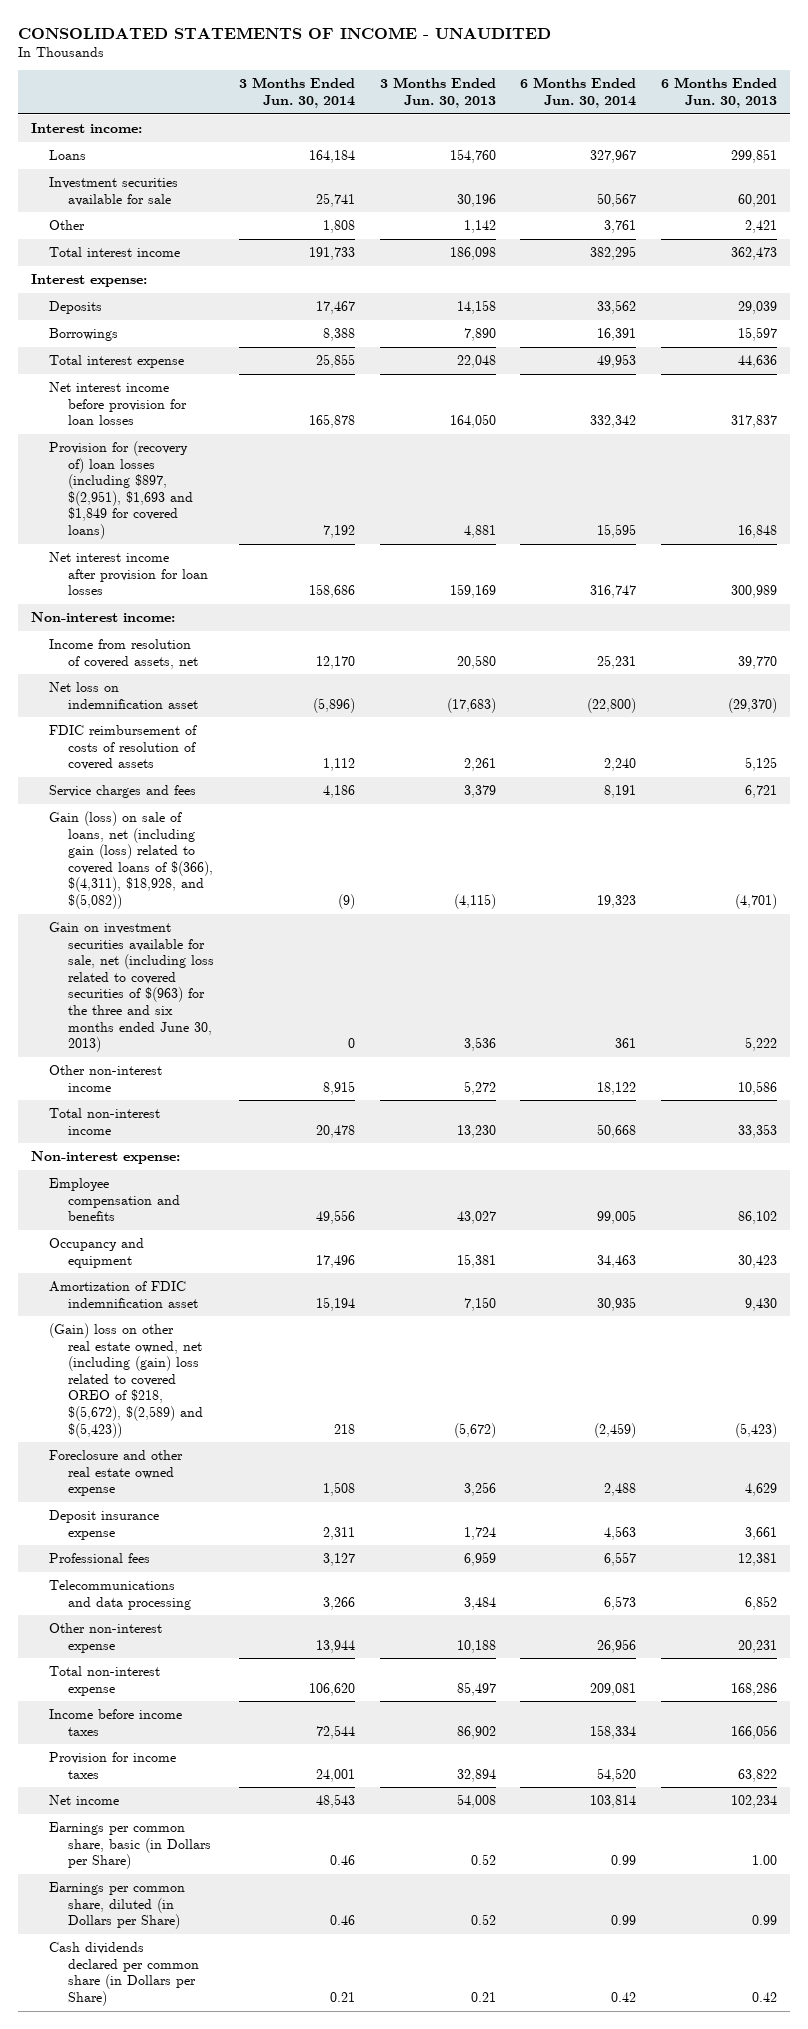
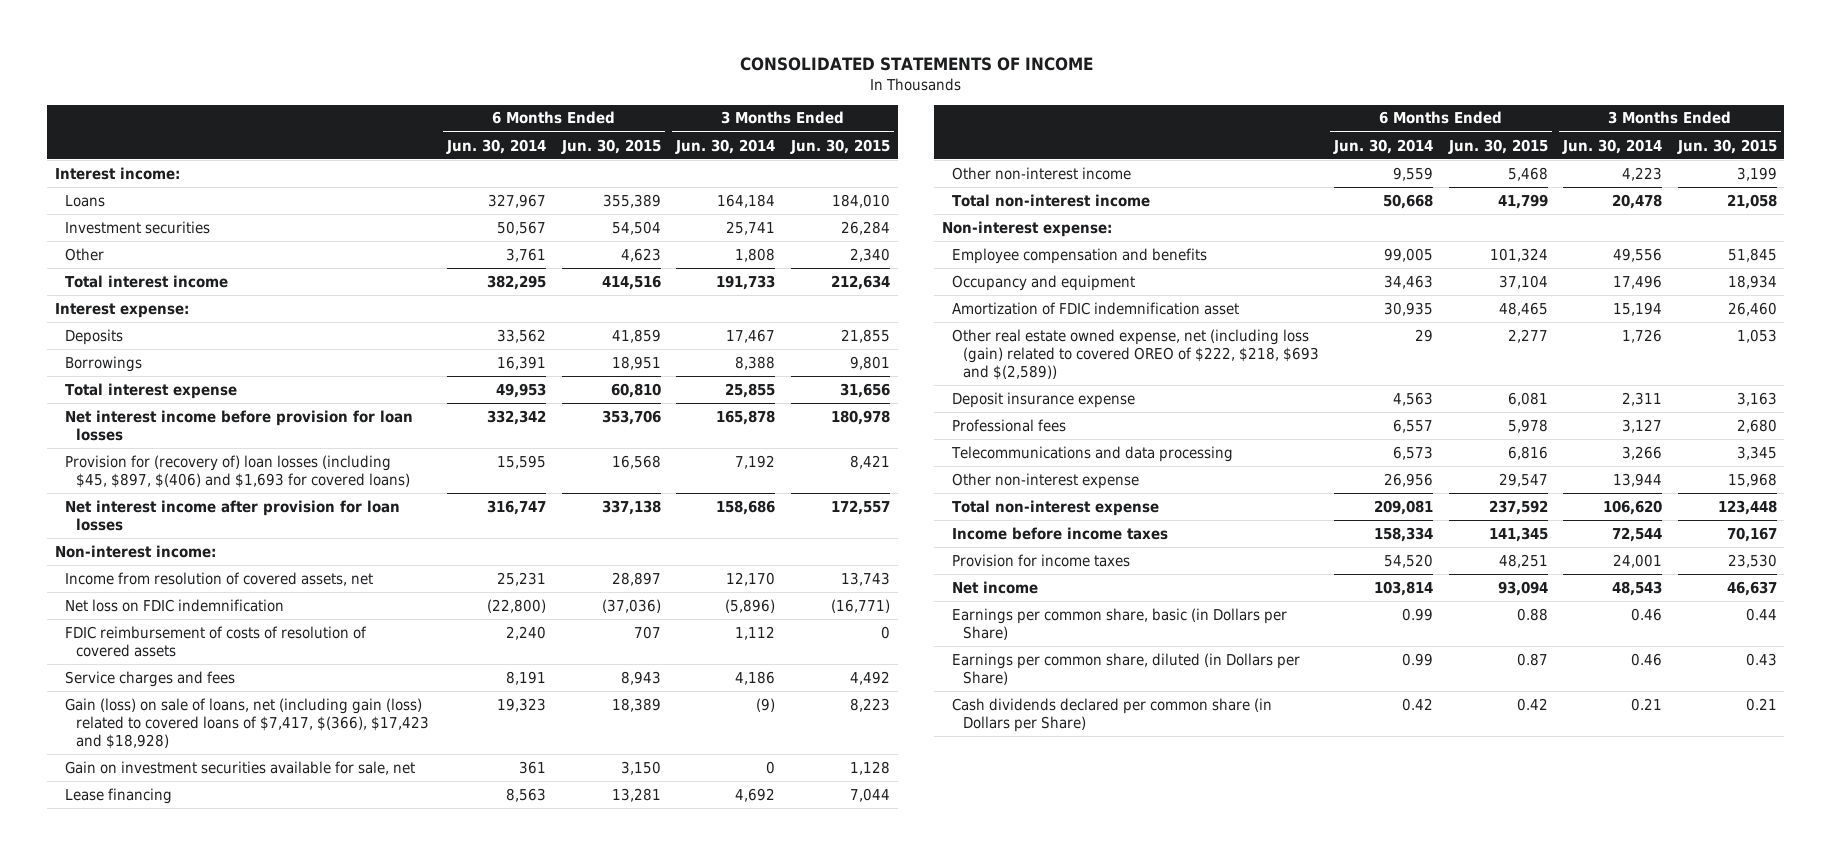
- CONSOLIDATED STATEMENTS OF INCOME - UNAUDITED
+ CONSOLIDATED STATEMENTS OF INCOME
- | 3 Months Ended Jun. 30, 2014 | 3 Months Ended Jun. 30, 2013 | 6 Months Ended Jun. 30, 2014 | 6 Months Ended Jun. 30, 2013
+ | 6 Months Ended Jun. 30, 2014 | 6 Months Ended Jun. 30, 2015 | 3 Months Ended Jun. 30, 2014 | 3 Months Ended Jun. 30, 2015
- Investment securities available for sale | 25,741 | 30,196 | 50,567 | 60,201
+ Investment securities | 50,567 | 54,504 | 25,741 | 26,284
- Provision for (recovery of) loan losses (including $897, $(2,951), $1,693 and $1,849 for covered loans) | 7,192 | 4,881 | 15,595 | 16,848
+ Provision for (recovery of) loan losses (including $45, $897, $(406) and $1,693 for covered loans) | 15,595 | 16,568 | 7,192 | 8,421
- Net loss on indemnification asset | (5,896) | (17,683) | (22,800) | (29,370)
+ Net loss on FDIC indemnification | (22,800) | (37,036) | (5,896) | (16,771)
- Gain (loss) on sale of loans, net (including gain (loss) related to covered loans of $(366), $(4,311), $18,928, and $(5,082)) | (9) | (4,115) | 19,323 | (4,701)
- Gain on investment securities available for sale, net (including loss related to covered securities of $(963) for the three and six months ended June 30, 2013) | 0 | 3,536 | 361 | 5,222
- Other non-interest income | 8,915 | 5,272 | 18,122 | 10,586
+ Gain (loss) on sale of loans, net (including gain (loss) related to covered loans of $7,417, $(366), $17,423 and $18,928) | 19,323 | 18,389 | (9) | 8,223
+ Gain on investment securities available for sale, net | 361 | 3,150 | 0 | 1,128
+ Lease financing | 8,563 | 13,281 | 4,692 | 7,044
+ Other non-interest income | 9,559 | 5,468 | 4,223 | 3,199
- (Gain) loss on other real estate owned, net (including (gain) loss related to covered OREO of $218, $(5,672), $(2,589) and $(5,423)) | 218 | (5,672) | (2,459) | (5,423)
- Foreclosure and other real estate owned expense | 1,508 | 3,256 | 2,488 | 4,629
+ Other real estate owned expense, net (including loss (gain) related to covered OREO of $222, $218, $693 and $(2,589)) | 29 | 2,277 | 1,726 | 1,053

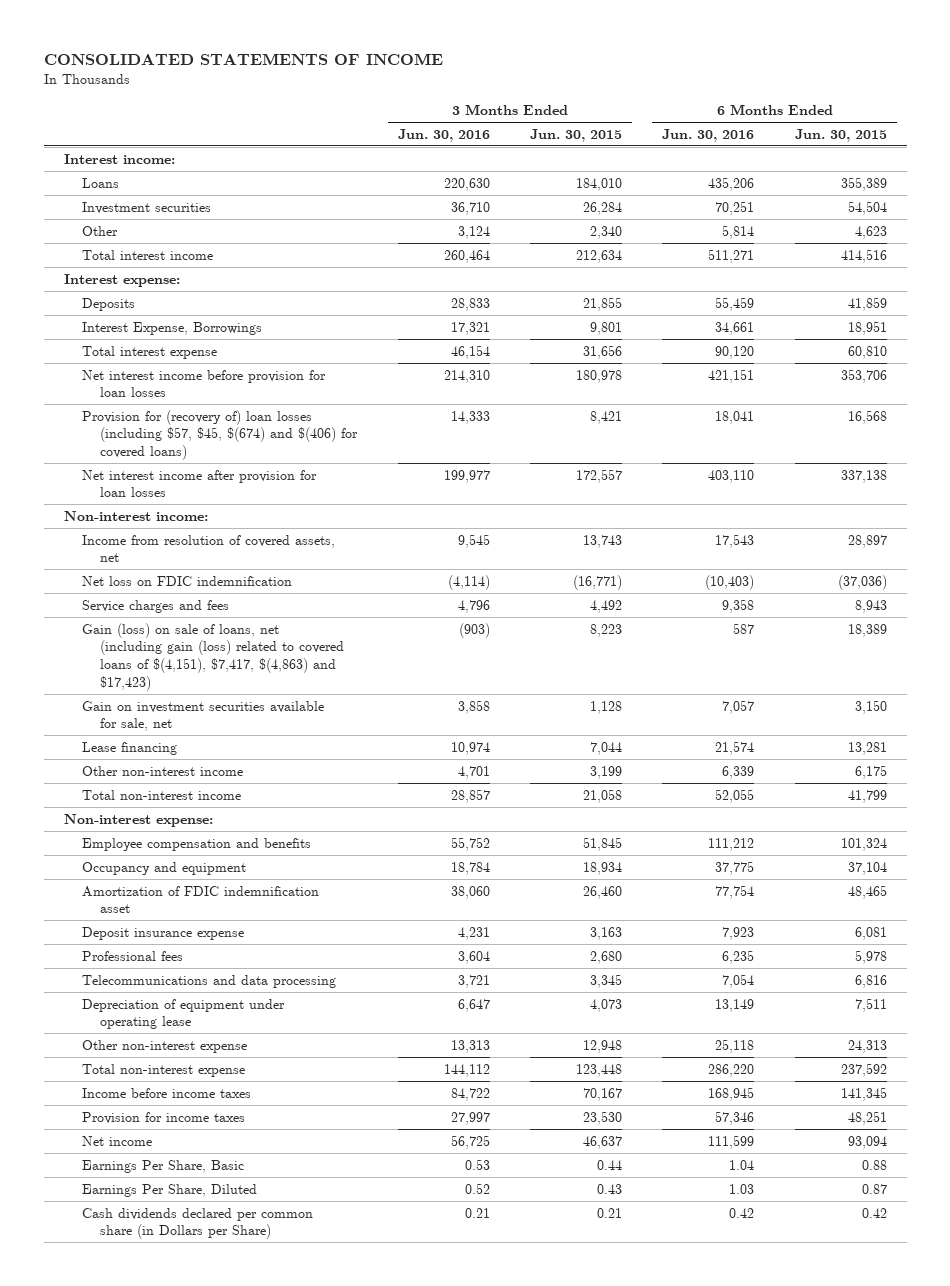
- | 6 Months Ended Jun. 30, 2014 | 6 Months Ended Jun. 30, 2015 | 3 Months Ended Jun. 30, 2014 | 3 Months Ended Jun. 30, 2015
+ | 3 Months Ended Jun. 30, 2016 | 3 Months Ended Jun. 30, 2015 | 6 Months Ended Jun. 30, 2016 | 6 Months Ended Jun. 30, 2015
- Borrowings | 16,391 | 18,951 | 8,388 | 9,801
+ Interest Expense, Borrowings | 17,321 | 9,801 | 34,661 | 18,951
- Provision for (recovery of) loan losses (including $45, $897, $(406) and $1,693 for covered loans) | 15,595 | 16,568 | 7,192 | 8,421
+ Provision for (recovery of) loan losses (including $57, $45, $(674) and $(406) for covered loans) | 14,333 | 8,421 | 18,041 | 16,568
- FDIC reimbursement of costs of resolution of covered assets | 2,240 | 707 | 1,112 | 0
- Gain (loss) on sale of loans, net (including gain (loss) related to covered loans of $7,417, $(366), $17,423 and $18,928) | 19,323 | 18,389 | (9) | 8,223
+ Gain (loss) on sale of loans, net (including gain (loss) related to covered loans of $(4,151), $7,417, $(4,863) and $17,423) | (903) | 8,223 | 587 | 18,389
- Other non-interest income | 9,559 | 5,468 | 4,223 | 3,199
+ Other non-interest income | 4,701 | 3,199 | 6,339 | 6,175
- Other real estate owned expense, net (including loss (gain) related to covered OREO of $222, $218, $693 and $(2,589)) | 29 | 2,277 | 1,726 | 1,053
- Other non-interest expense | 26,956 | 29,547 | 13,944 | 15,968
+ Depreciation of equipment under operating lease | 6,647 | 4,073 | 13,149 | 7,511
+ Other non-interest expense | 13,313 | 12,948 | 25,118 | 24,313
- Earnings per common share, basic (in Dollars per Share) | 0.99 | 0.88 | 0.46 | 0.44
- Earnings per common share, diluted (in Dollars per Share) | 0.99 | 0.87 | 0.46 | 0.43
+ Earnings Per Share, Basic | 0.53 | 0.44 | 1.04 | 0.88
+ Earnings Per Share, Diluted | 0.52 | 0.43 | 1.03 | 0.87

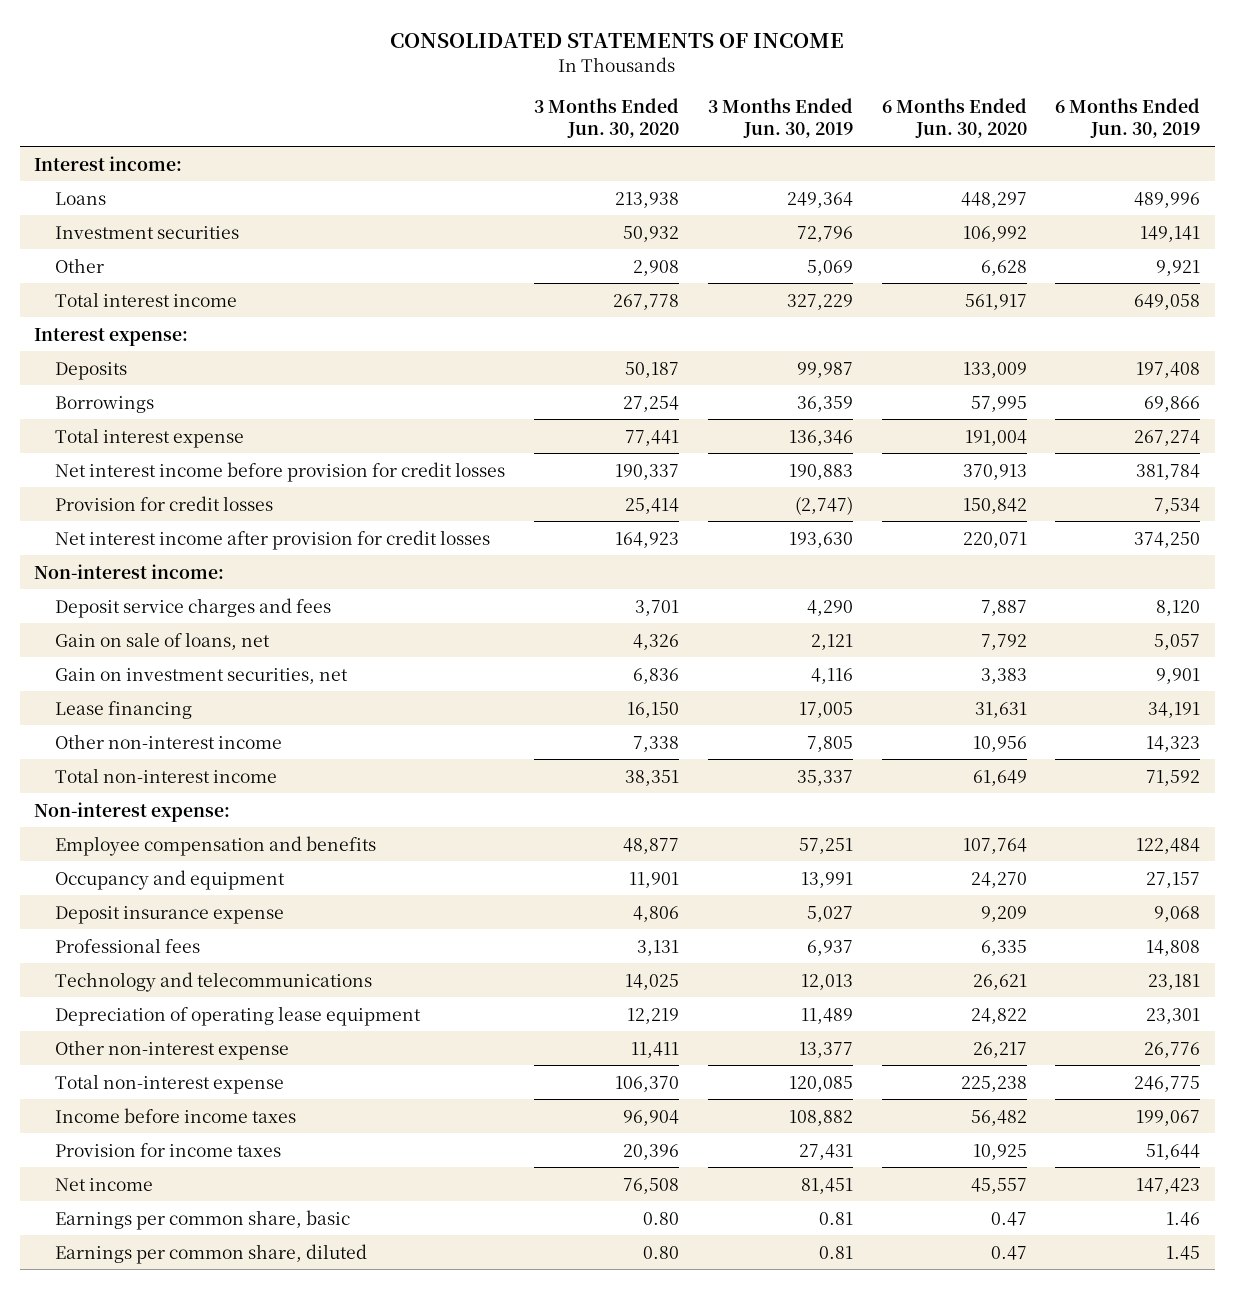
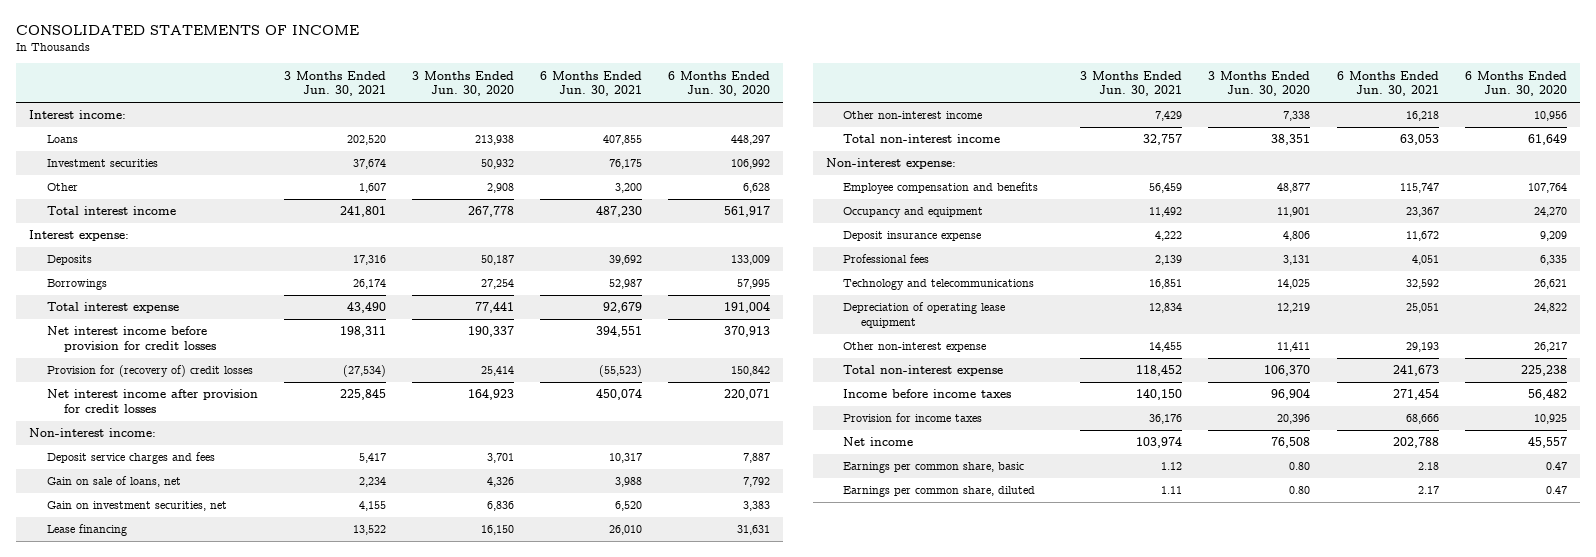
- | 3 Months Ended Jun. 30, 2020 | 3 Months Ended Jun. 30, 2019 | 6 Months Ended Jun. 30, 2020 | 6 Months Ended Jun. 30, 2019
+ | 3 Months Ended Jun. 30, 2021 | 3 Months Ended Jun. 30, 2020 | 6 Months Ended Jun. 30, 2021 | 6 Months Ended Jun. 30, 2020
- Provision for credit losses | 25,414 | (2,747) | 150,842 | 7,534
+ Provision for (recovery of) credit losses | (27,534) | 25,414 | (55,523) | 150,842

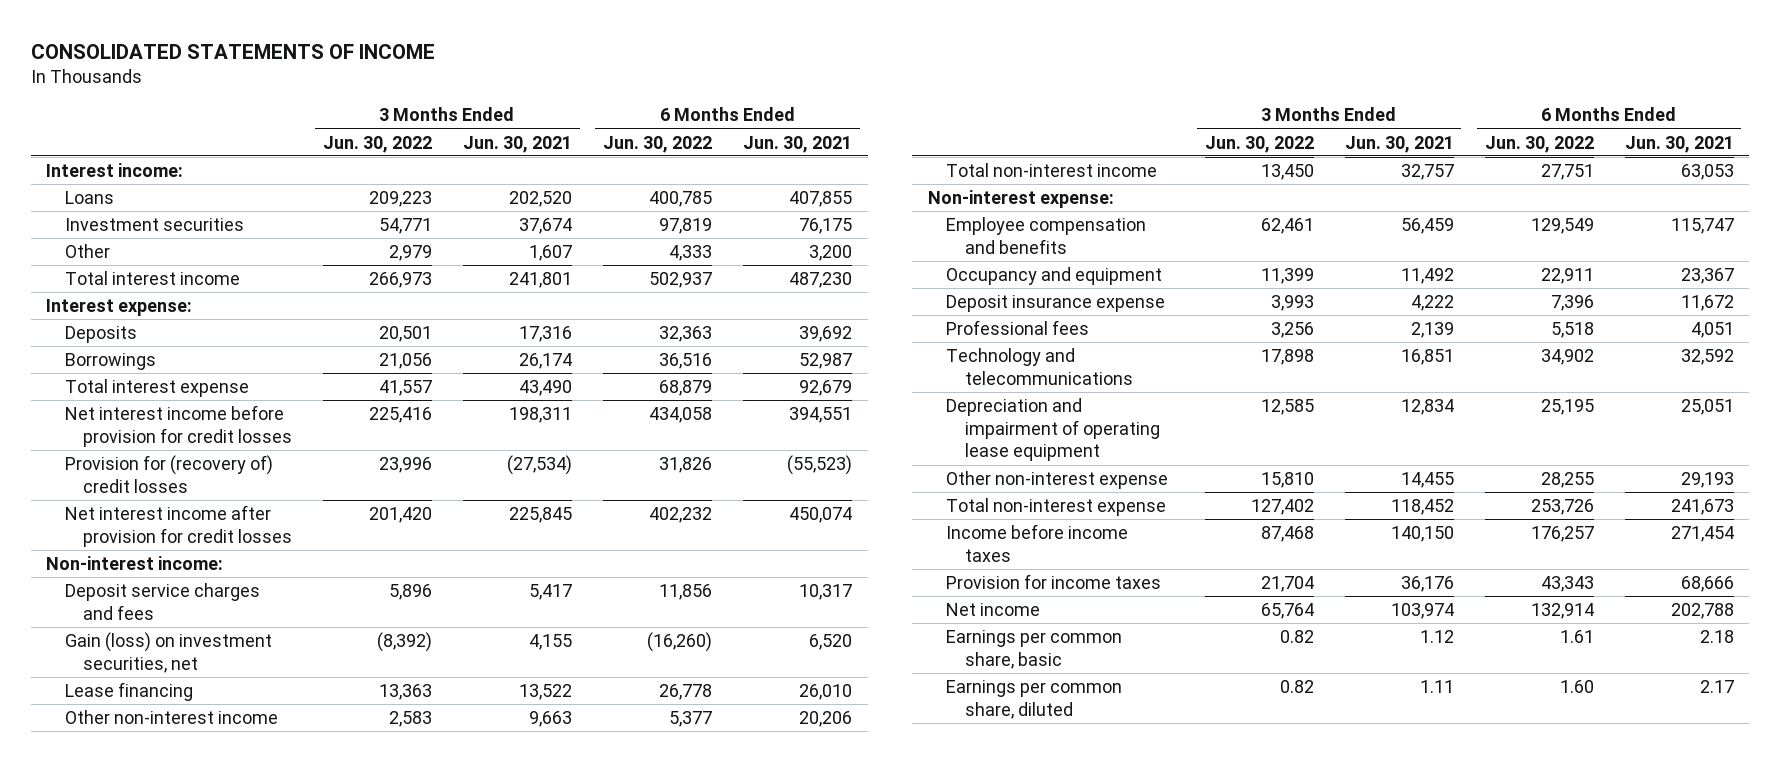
- | 3 Months Ended Jun. 30, 2021 | 3 Months Ended Jun. 30, 2020 | 6 Months Ended Jun. 30, 2021 | 6 Months Ended Jun. 30, 2020
+ | 3 Months Ended Jun. 30, 2022 | 3 Months Ended Jun. 30, 2021 | 6 Months Ended Jun. 30, 2022 | 6 Months Ended Jun. 30, 2021
- Gain on sale of loans, net | 2,234 | 4,326 | 3,988 | 7,792
- Gain on investment securities, net | 4,155 | 6,836 | 6,520 | 3,383
+ Gain (loss) on investment securities, net | (8,392) | 4,155 | (16,260) | 6,520
- Other non-interest income | 7,429 | 7,338 | 16,218 | 10,956
+ Other non-interest income | 2,583 | 9,663 | 5,377 | 20,206
- Depreciation of operating lease equipment | 12,834 | 12,219 | 25,051 | 24,822
+ Depreciation and impairment of operating lease equipment | 12,585 | 12,834 | 25,195 | 25,051

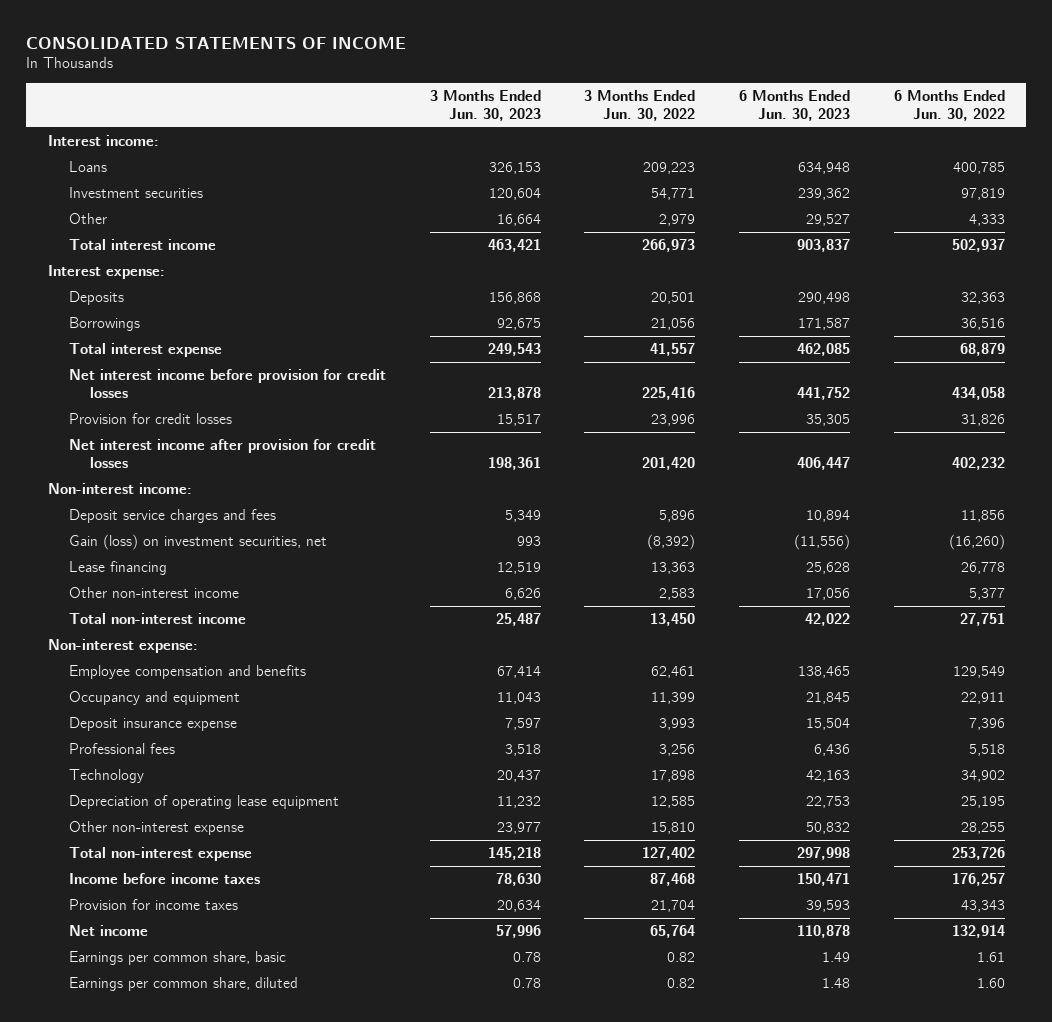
- | 3 Months Ended Jun. 30, 2022 | 3 Months Ended Jun. 30, 2021 | 6 Months Ended Jun. 30, 2022 | 6 Months Ended Jun. 30, 2021
+ | 3 Months Ended Jun. 30, 2023 | 3 Months Ended Jun. 30, 2022 | 6 Months Ended Jun. 30, 2023 | 6 Months Ended Jun. 30, 2022
- Provision for (recovery of) credit losses | 23,996 | (27,534) | 31,826 | (55,523)
+ Provision for credit losses | 15,517 | 23,996 | 35,305 | 31,826
- Technology and telecommunications | 17,898 | 16,851 | 34,902 | 32,592
- Depreciation and impairment of operating lease equipment | 12,585 | 12,834 | 25,195 | 25,051
+ Technology | 20,437 | 17,898 | 42,163 | 34,902
+ Depreciation of operating lease equipment | 11,232 | 12,585 | 22,753 | 25,195

